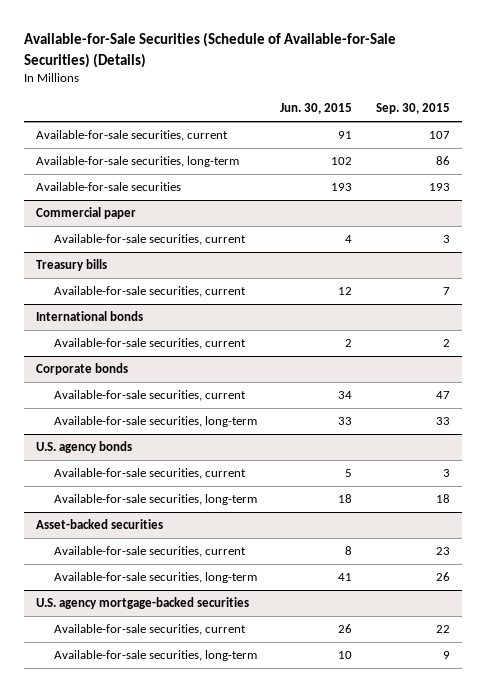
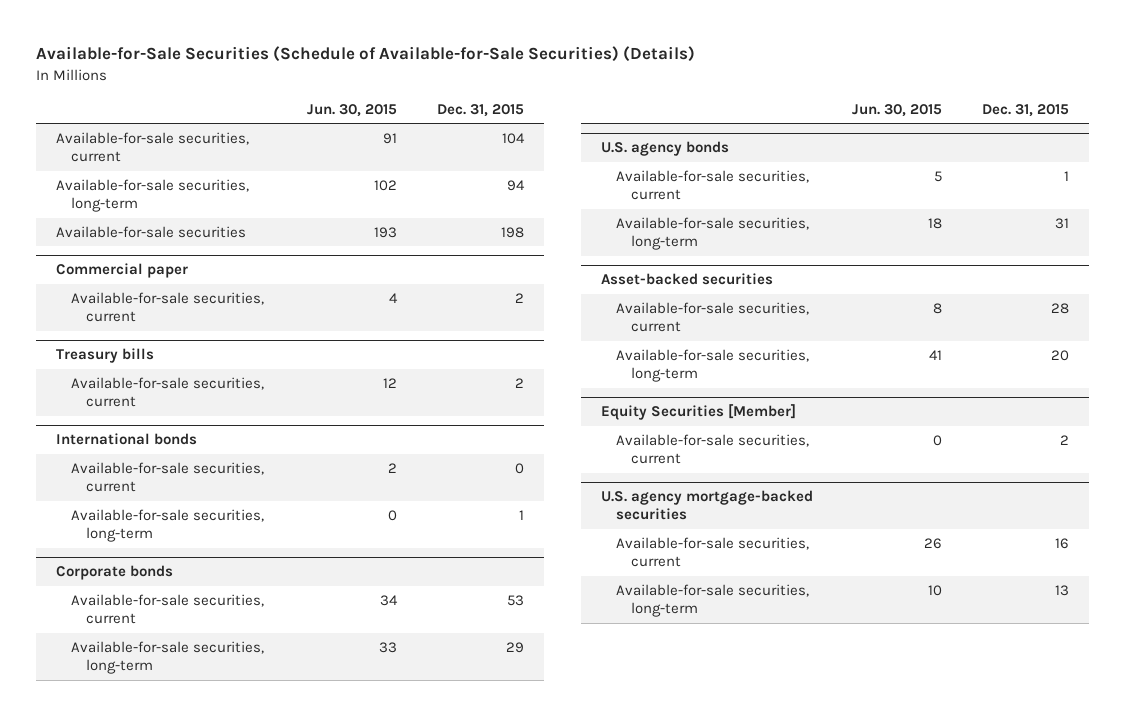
- | Jun. 30, 2015 | Sep. 30, 2015
+ | Jun. 30, 2015 | Dec. 31, 2015
@ International bonds
+ Available-for-sale securities, long-term | 0 | 1
+ Equity Securities [Member]
+ Available-for-sale securities, current | 0 | 2

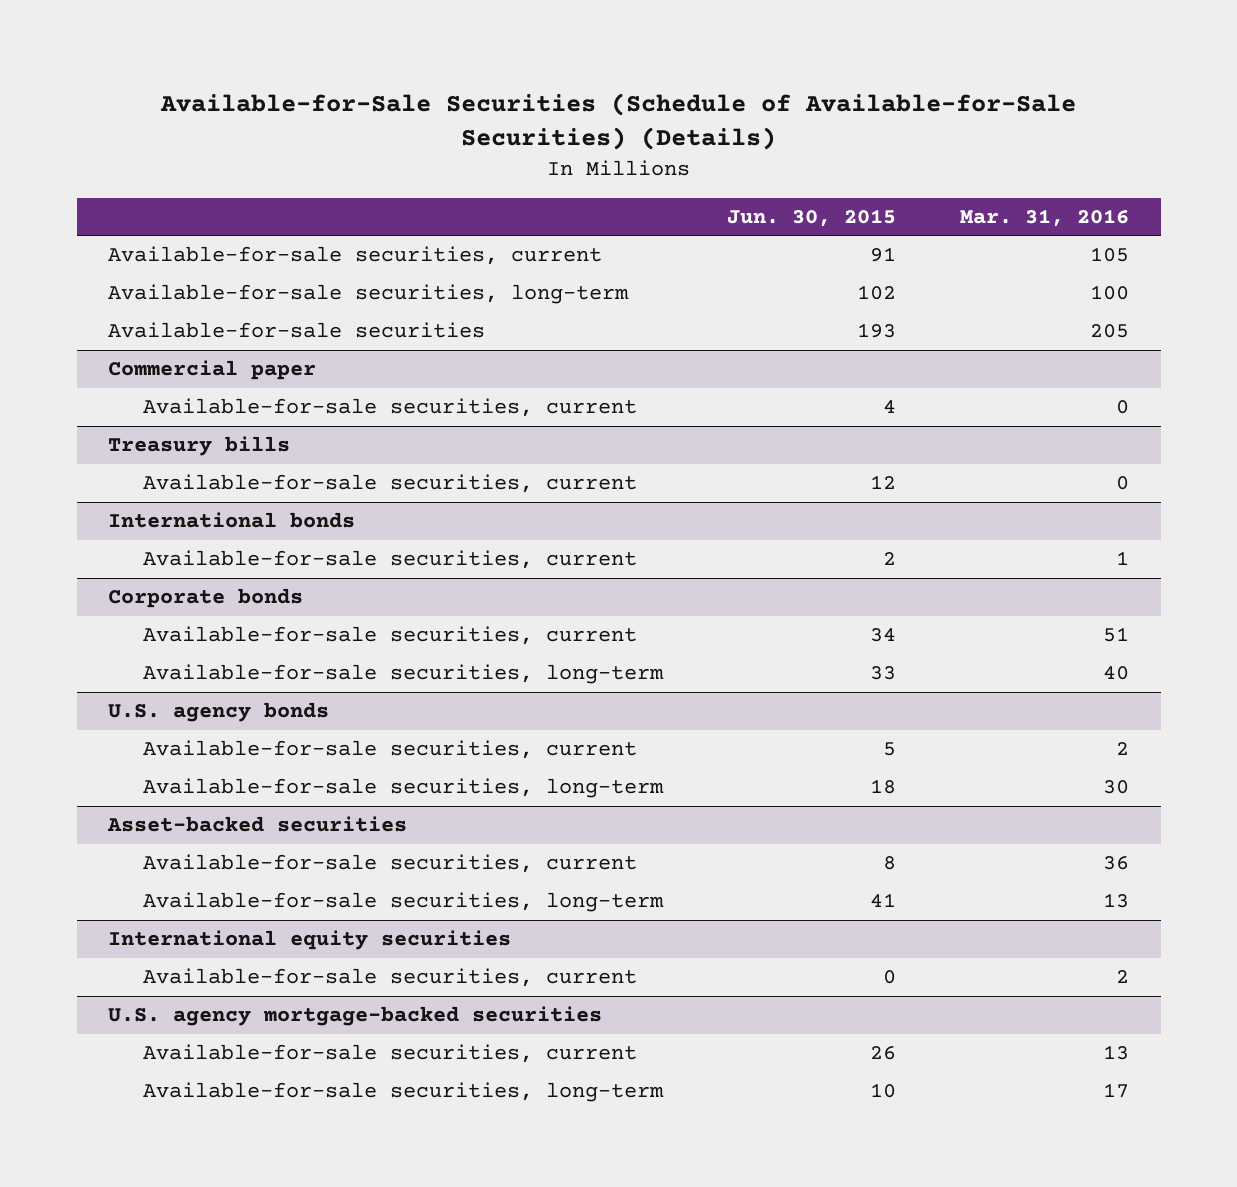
- | Jun. 30, 2015 | Dec. 31, 2015
+ | Jun. 30, 2015 | Mar. 31, 2016
@ International bonds
- Available-for-sale securities, long-term | 0 | 1
- Equity Securities [Member]
+ International equity securities

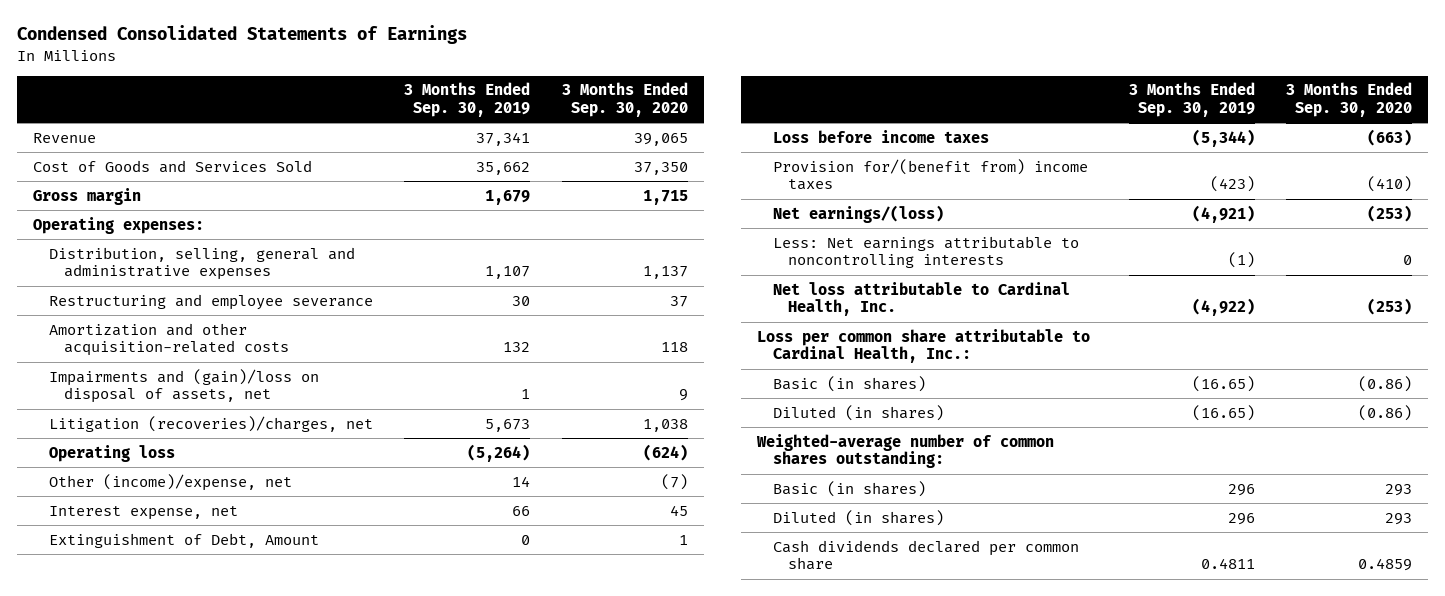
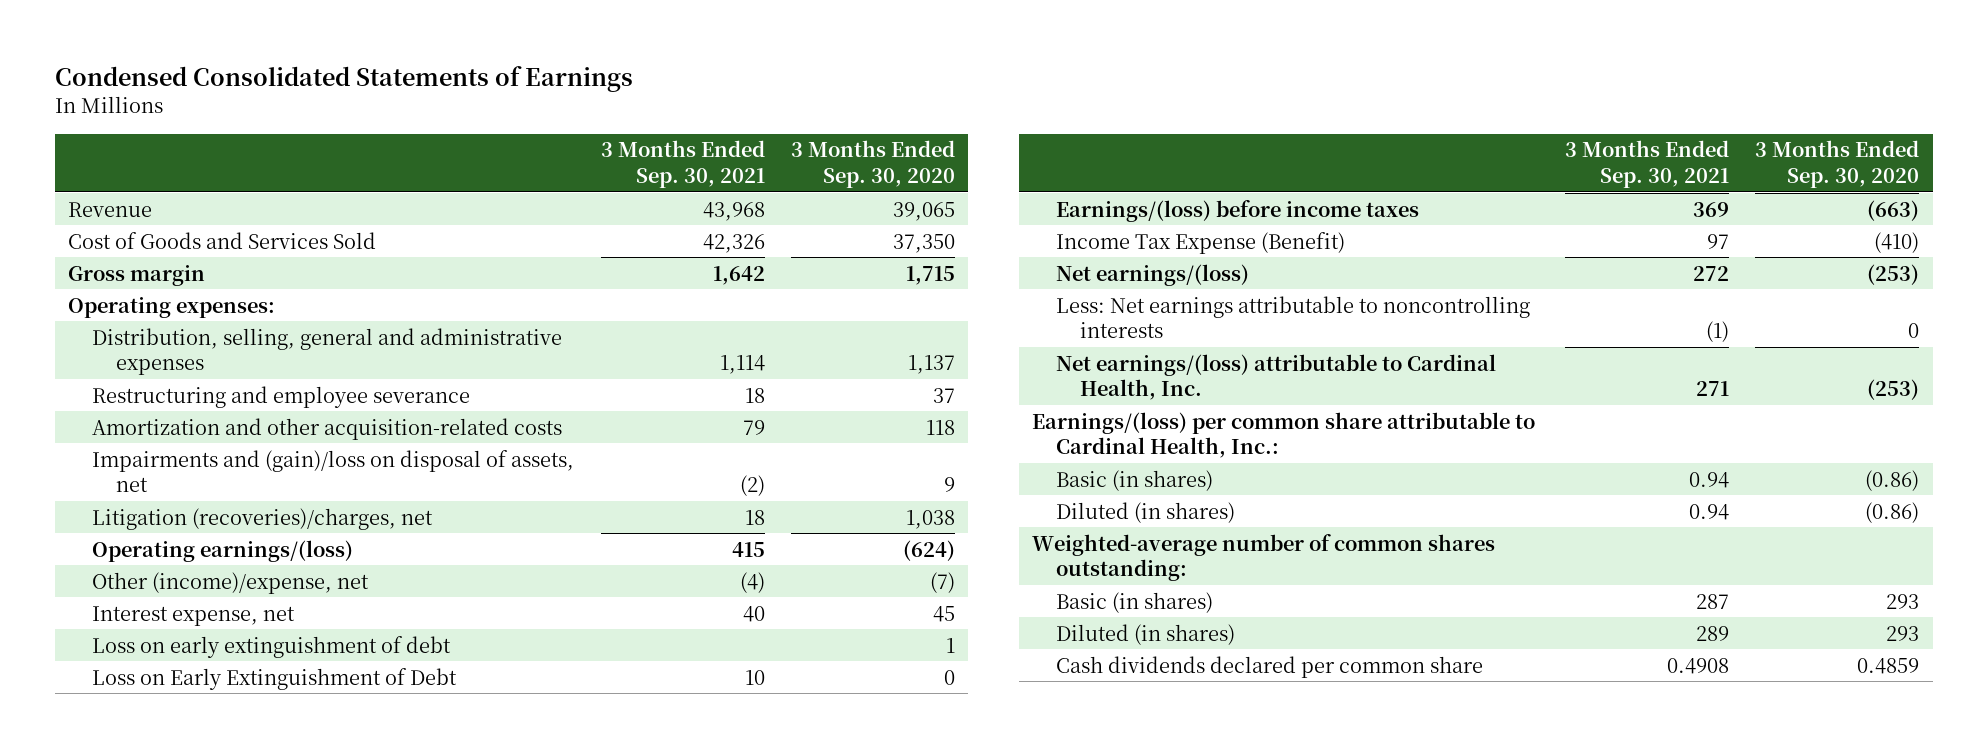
- | 3 Months Ended Sep. 30, 2019 | 3 Months Ended Sep. 30, 2020
+ | 3 Months Ended Sep. 30, 2021 | 3 Months Ended Sep. 30, 2020
- Operating loss | (5,264) | (624)
+ Operating earnings/(loss) | 415 | (624)
- Extinguishment of Debt, Amount | 0 | 1
- Loss before income taxes | (5,344) | (663)
- Provision for/(benefit from) income taxes | (423) | (410)
+ Loss on early extinguishment of debt | | 1
+ Loss on Early Extinguishment of Debt | 10 | 0
+ Earnings/(loss) before income taxes | 369 | (663)
+ Income Tax Expense (Benefit) | 97 | (410)
- Net loss attributable to Cardinal Health, Inc. | (4,922) | (253)
- Loss per common share attributable to Cardinal Health, Inc.:
+ Net earnings/(loss) attributable to Cardinal Health, Inc. | 271 | (253)
+ Earnings/(loss) per common share attributable to Cardinal Health, Inc.:

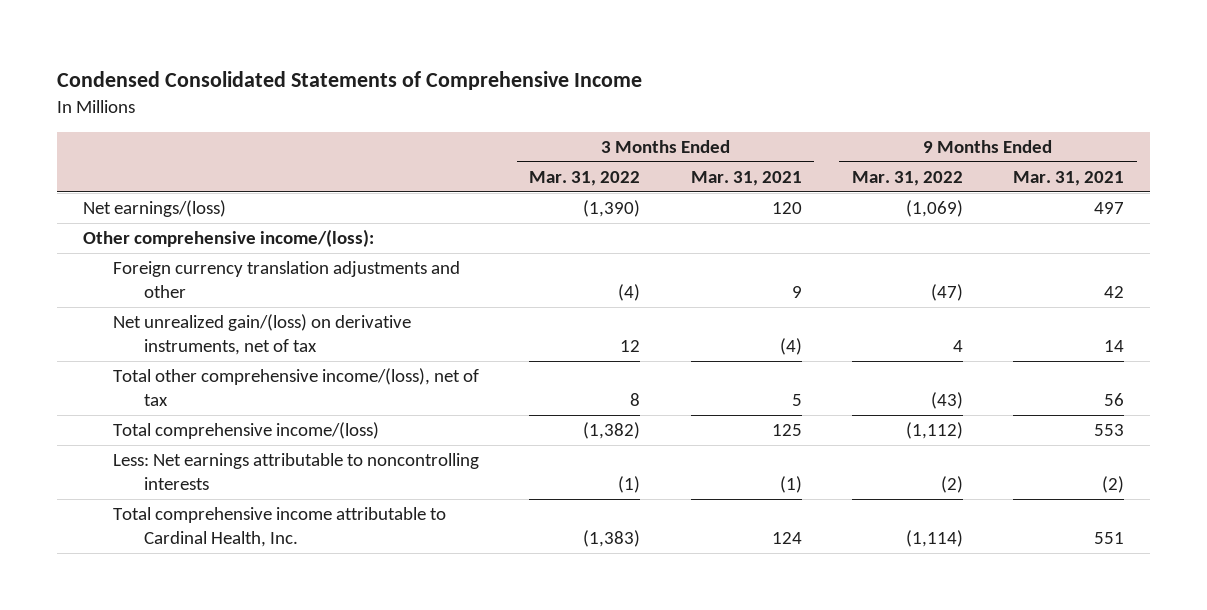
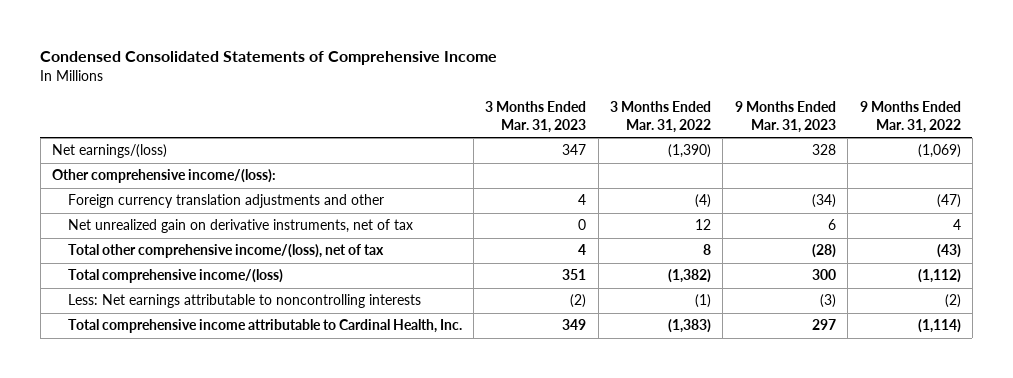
- | 3 Months Ended Mar. 31, 2022 | 3 Months Ended Mar. 31, 2021 | 9 Months Ended Mar. 31, 2022 | 9 Months Ended Mar. 31, 2021
+ | 3 Months Ended Mar. 31, 2023 | 3 Months Ended Mar. 31, 2022 | 9 Months Ended Mar. 31, 2023 | 9 Months Ended Mar. 31, 2022
- Net unrealized gain/(loss) on derivative instruments, net of tax | 12 | (4) | 4 | 14
+ Net unrealized gain on derivative instruments, net of tax | 0 | 12 | 6 | 4

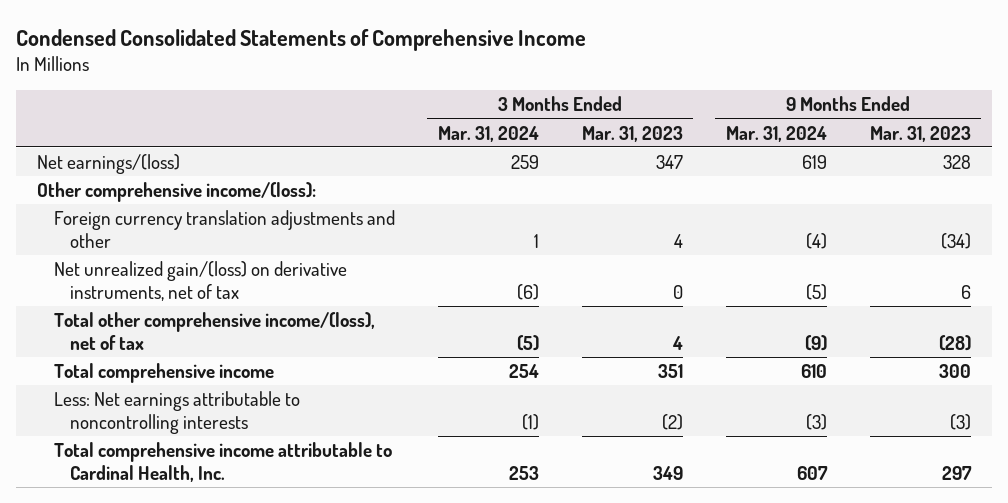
- | 3 Months Ended Mar. 31, 2023 | 3 Months Ended Mar. 31, 2022 | 9 Months Ended Mar. 31, 2023 | 9 Months Ended Mar. 31, 2022
+ | 3 Months Ended Mar. 31, 2024 | 3 Months Ended Mar. 31, 2023 | 9 Months Ended Mar. 31, 2024 | 9 Months Ended Mar. 31, 2023
- Net unrealized gain on derivative instruments, net of tax | 0 | 12 | 6 | 4
+ Net unrealized gain/(loss) on derivative instruments, net of tax | (6) | 0 | (5) | 6
- Total comprehensive income/(loss) | 351 | (1,382) | 300 | (1,112)
+ Total comprehensive income | 254 | 351 | 610 | 300

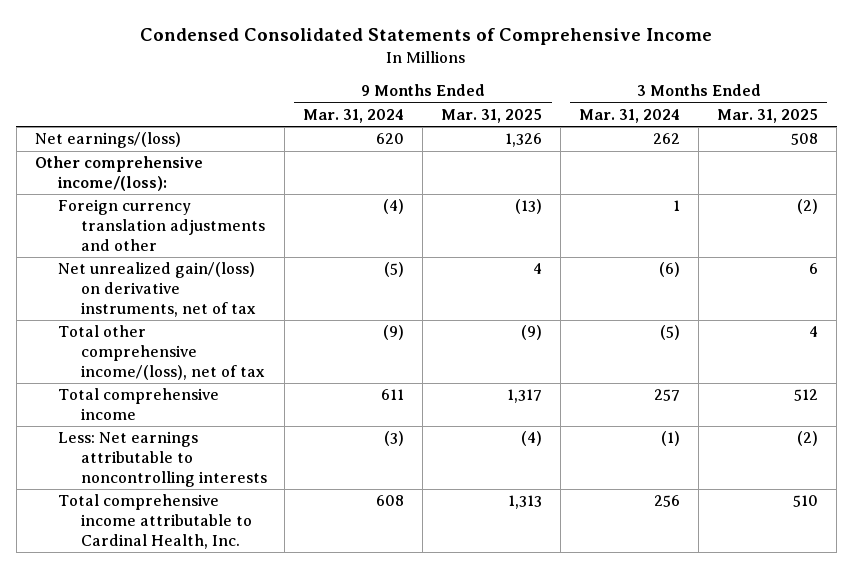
- | 3 Months Ended Mar. 31, 2024 | 3 Months Ended Mar. 31, 2023 | 9 Months Ended Mar. 31, 2024 | 9 Months Ended Mar. 31, 2023
+ | 9 Months Ended Mar. 31, 2024 | 9 Months Ended Mar. 31, 2025 | 3 Months Ended Mar. 31, 2024 | 3 Months Ended Mar. 31, 2025
- Net earnings/(loss) | 259 | 347 | 619 | 328
+ Net earnings/(loss) | 620 | 1,326 | 262 | 508
- Total comprehensive income | 254 | 351 | 610 | 300
+ Total comprehensive income | 611 | 1,317 | 257 | 512
- Total comprehensive income attributable to Cardinal Health, Inc. | 253 | 349 | 607 | 297
+ Total comprehensive income attributable to Cardinal Health, Inc. | 608 | 1,313 | 256 | 510

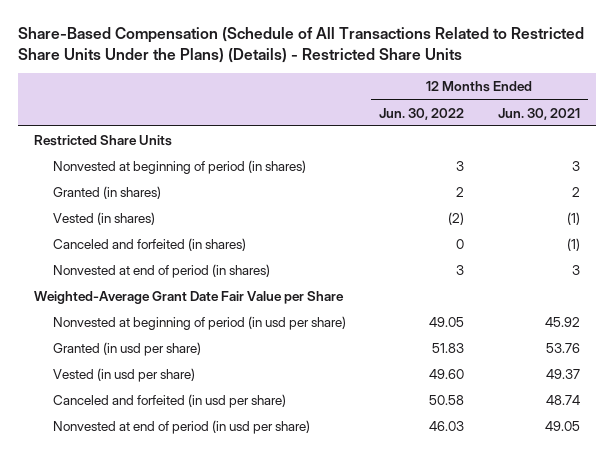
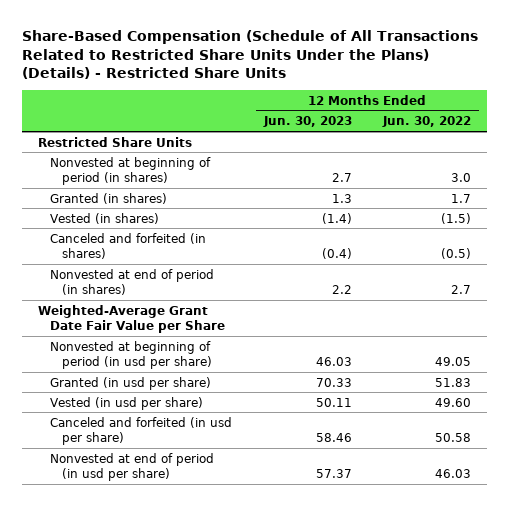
- | 12 Months Ended Jun. 30, 2022 | 12 Months Ended Jun. 30, 2021
+ | 12 Months Ended Jun. 30, 2023 | 12 Months Ended Jun. 30, 2022
- Nonvested at beginning of period (in shares) | 3 | 3
- Granted (in shares) | 2 | 2
- Vested (in shares) | (2) | (1)
- Canceled and forfeited (in shares) | 0 | (1)
- Nonvested at end of period (in shares) | 3 | 3
+ Nonvested at beginning of period (in shares) | 2.7 | 3.0
+ Granted (in shares) | 1.3 | 1.7
+ Vested (in shares) | (1.4) | (1.5)
+ Canceled and forfeited (in shares) | (0.4) | (0.5)
+ Nonvested at end of period (in shares) | 2.2 | 2.7

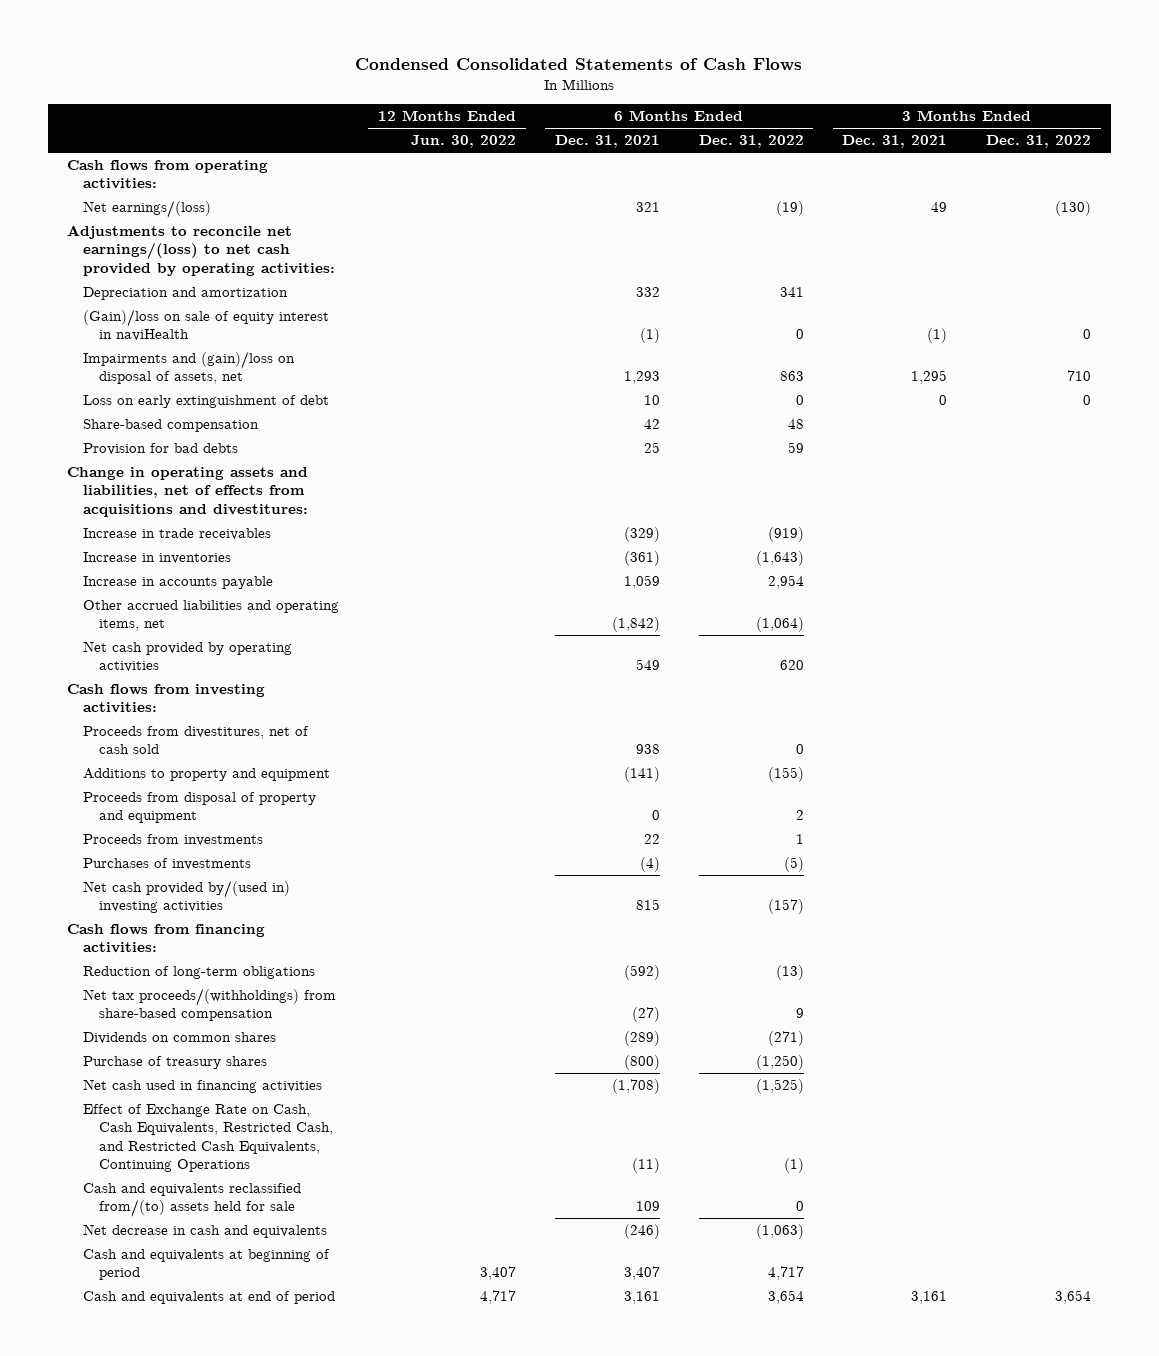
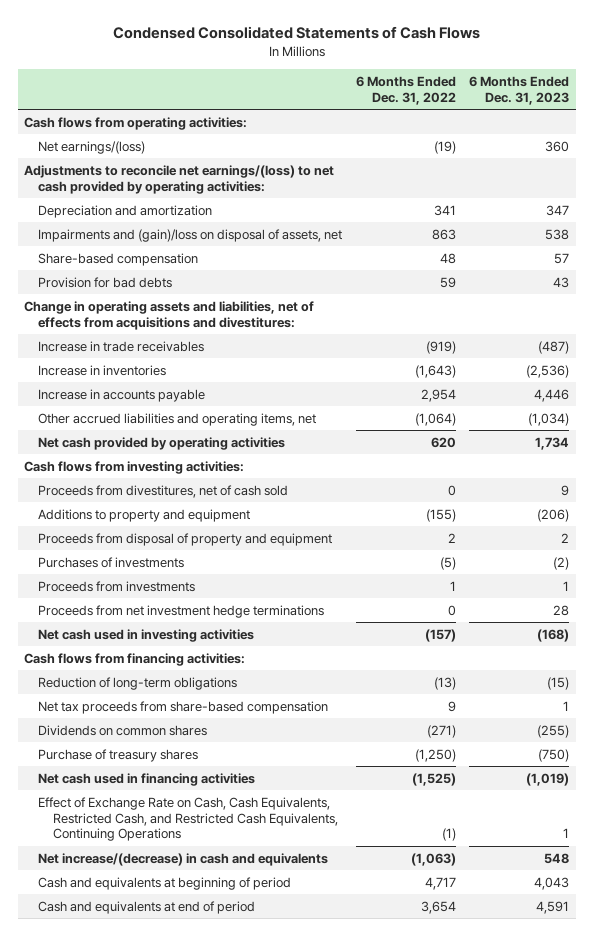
- | 12 Months Ended Jun. 30, 2022 | 6 Months Ended Dec. 31, 2021 | 6 Months Ended Dec. 31, 2022 | 3 Months Ended Dec. 31, 2021 | 3 Months Ended Dec. 31, 2022
+ | 6 Months Ended Dec. 31, 2022 | 6 Months Ended Dec. 31, 2023
- (Gain)/loss on sale of equity interest in naviHealth | | (1) | 0 | (1) | 0
- Loss on early extinguishment of debt | | 10 | 0 | 0 | 0
- Net cash provided by/(used in) investing activities | | 815 | (157) | |
moved down: Proceeds from investments | 1 | 1
+ Proceeds from net investment hedge terminations | 0 | 28
+ Net cash used in investing activities | (157) | (168)
- Net tax proceeds/(withholdings) from share-based compensation | | (27) | 9 | |
+ Net tax proceeds from share-based compensation | 9 | 1
- Cash and equivalents reclassified from/(to) assets held for sale | | 109 | 0 | |
- Net decrease in cash and equivalents | | (246) | (1,063) | |
+ Net increase/(decrease) in cash and equivalents | (1,063) | 548

